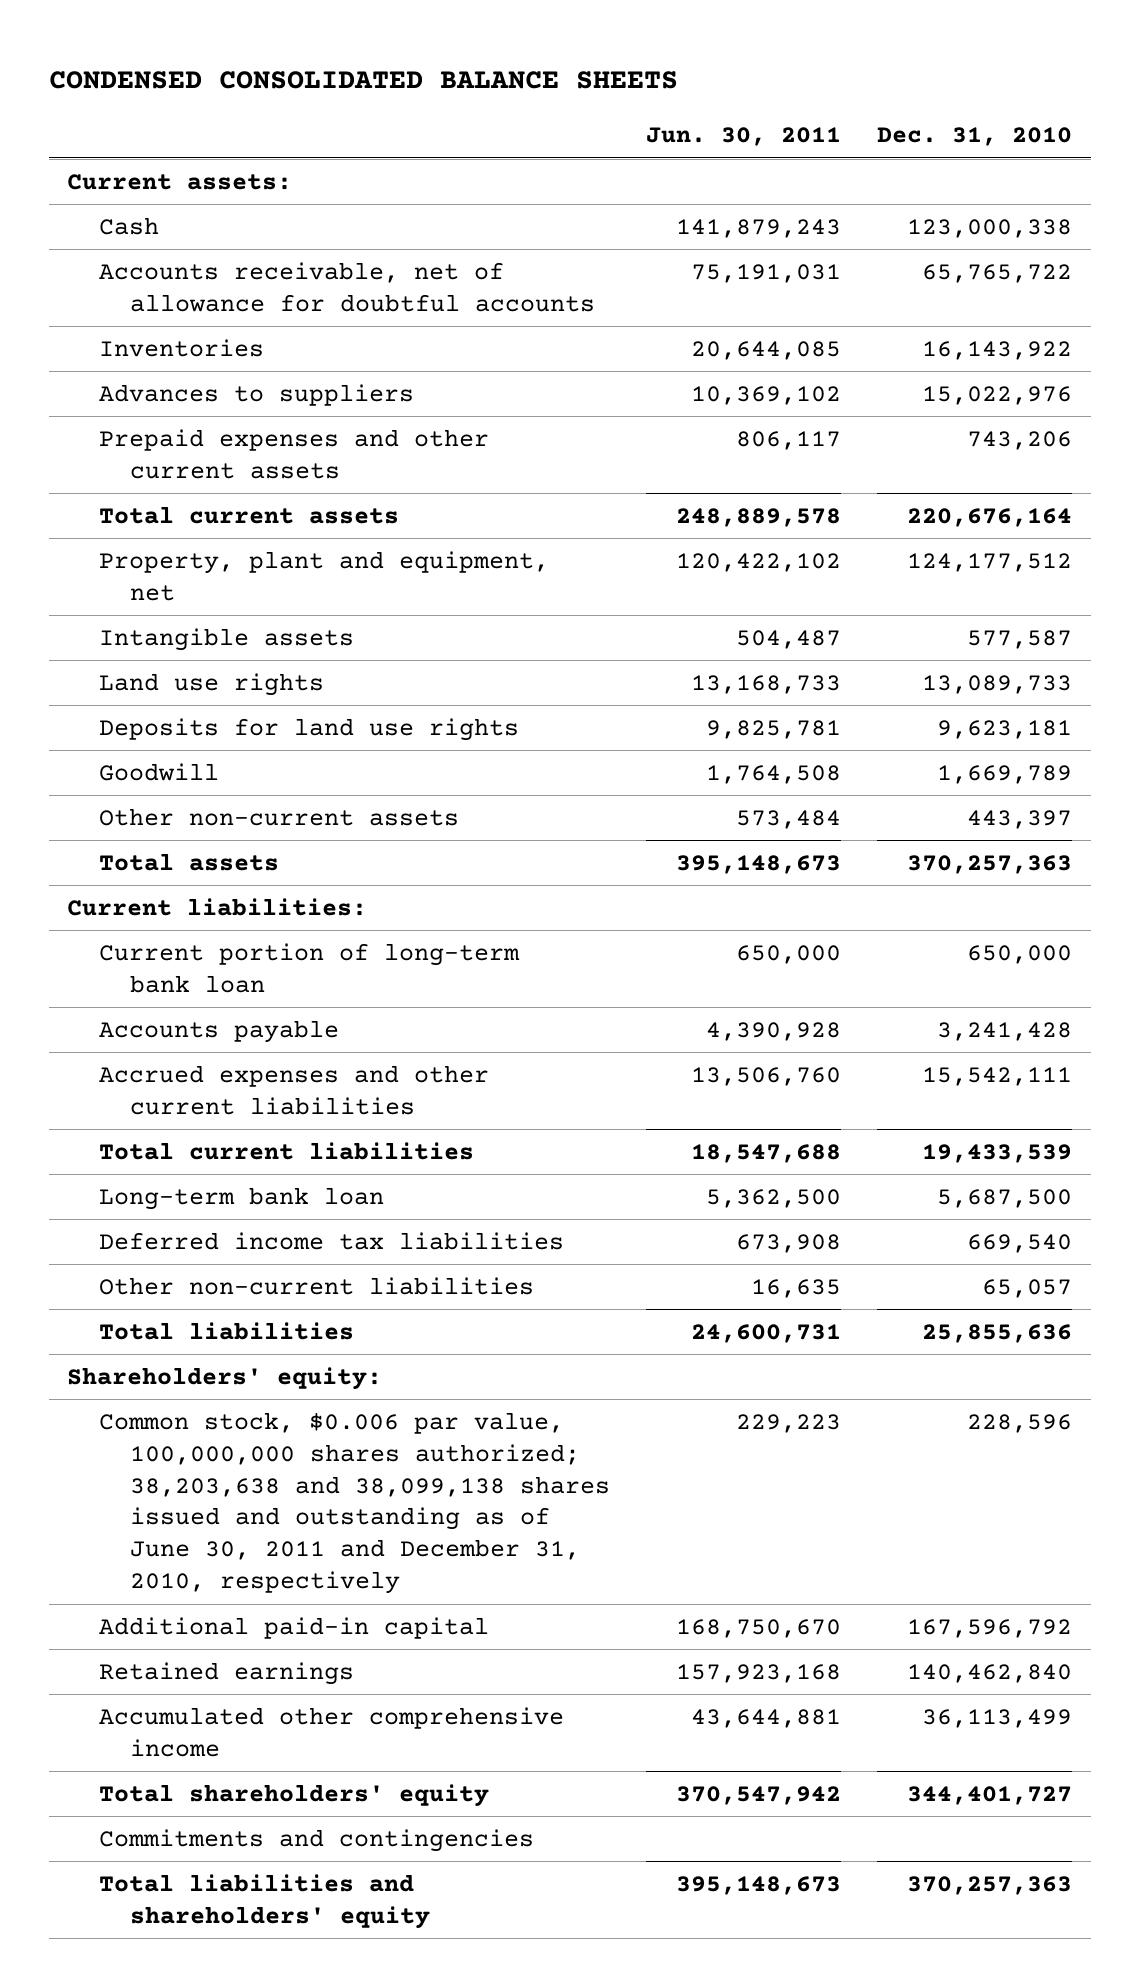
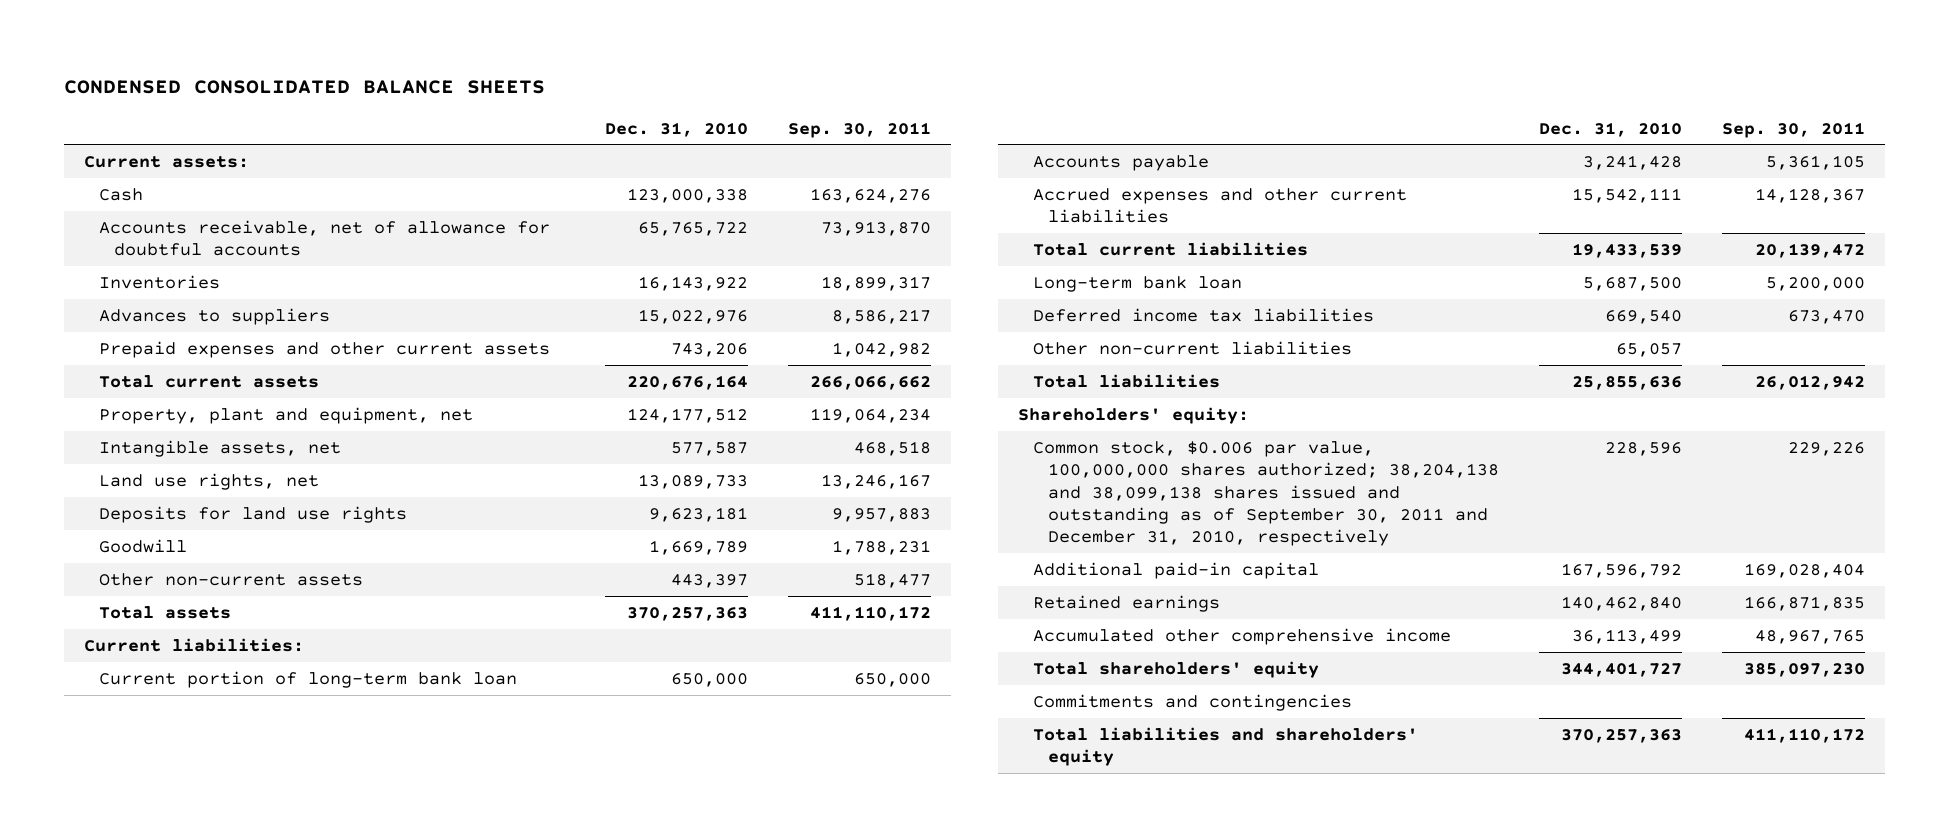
- | Jun. 30, 2011 | Dec. 31, 2010
+ | Dec. 31, 2010 | Sep. 30, 2011
- Intangible assets | 504,487 | 577,587
- Land use rights | 13,168,733 | 13,089,733
+ Intangible assets, net | 577,587 | 468,518
+ Land use rights, net | 13,089,733 | 13,246,167
- Common stock, $0.006 par value, 100,000,000 shares authorized; 38,203,638 and 38,099,138 shares issued and outstanding as of June 30, 2011 and December 31, 2010, respectively | 229,223 | 228,596
+ Common stock, $0.006 par value, 100,000,000 shares authorized; 38,204,138 and 38,099,138 shares issued and outstanding as of September 30, 2011 and December 31, 2010, respectively | 228,596 | 229,226

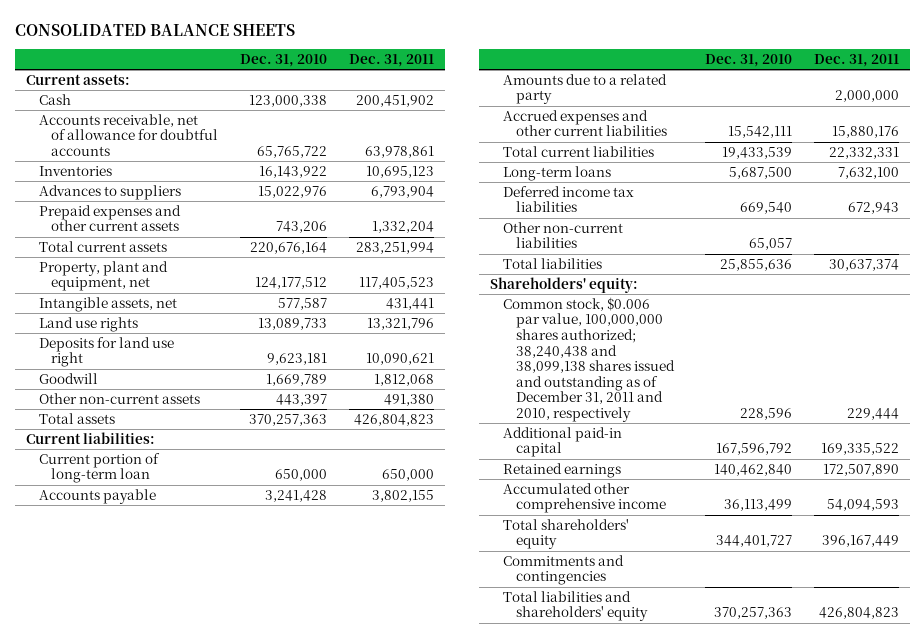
- CONDENSED CONSOLIDATED BALANCE SHEETS
+ CONSOLIDATED BALANCE SHEETS
- | Dec. 31, 2010 | Sep. 30, 2011
+ | Dec. 31, 2010 | Dec. 31, 2011
- Land use rights, net | 13,089,733 | 13,246,167
- Deposits for land use rights | 9,623,181 | 9,957,883
+ Land use rights | 13,089,733 | 13,321,796
+ Deposits for land use right | 9,623,181 | 10,090,621
- Current portion of long-term bank loan | 650,000 | 650,000
+ Current portion of long-term loan | 650,000 | 650,000
+ Amounts due to a related party | | 2,000,000
- Long-term bank loan | 5,687,500 | 5,200,000
+ Long-term loans | 5,687,500 | 7,632,100
- Common stock, $0.006 par value, 100,000,000 shares authorized; 38,204,138 and 38,099,138 shares issued and outstanding as of September 30, 2011 and December 31, 2010, respectively | 228,596 | 229,226
+ Common stock, $0.006 par value, 100,000,000 shares authorized; 38,240,438 and 38,099,138 shares issued and outstanding as of December 31, 2011 and 2010, respectively | 228,596 | 229,444

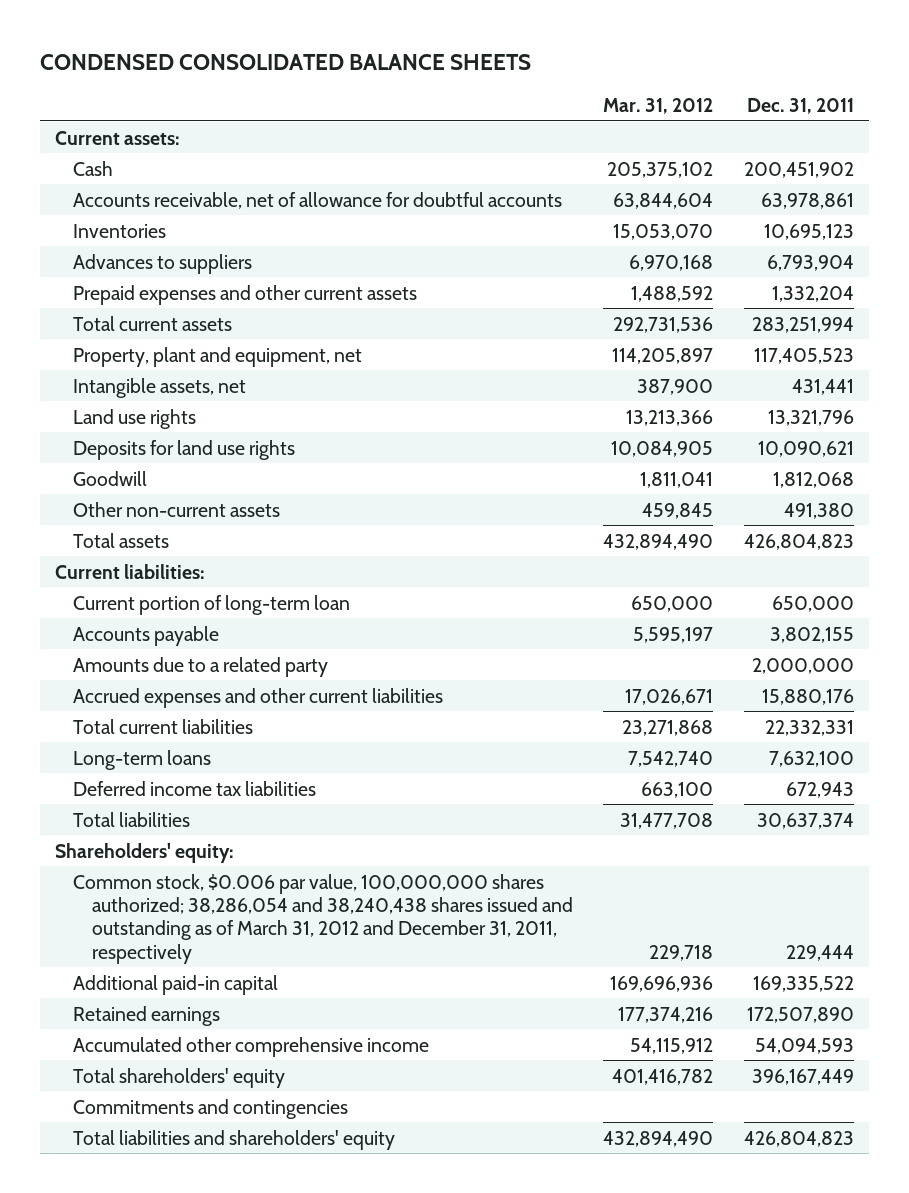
- CONSOLIDATED BALANCE SHEETS
+ CONDENSED CONSOLIDATED BALANCE SHEETS
- | Dec. 31, 2010 | Dec. 31, 2011
+ | Mar. 31, 2012 | Dec. 31, 2011
- Deposits for land use right | 9,623,181 | 10,090,621
+ Deposits for land use rights | 10,084,905 | 10,090,621
- Other non-current liabilities | 65,057 |
- Common stock, $0.006 par value, 100,000,000 shares authorized; 38,240,438 and 38,099,138 shares issued and outstanding as of December 31, 2011 and 2010, respectively | 228,596 | 229,444
+ Common stock, $0.006 par value, 100,000,000 shares authorized; 38,286,054 and 38,240,438 shares issued and outstanding as of March 31, 2012 and December 31, 2011, respectively | 229,718 | 229,444

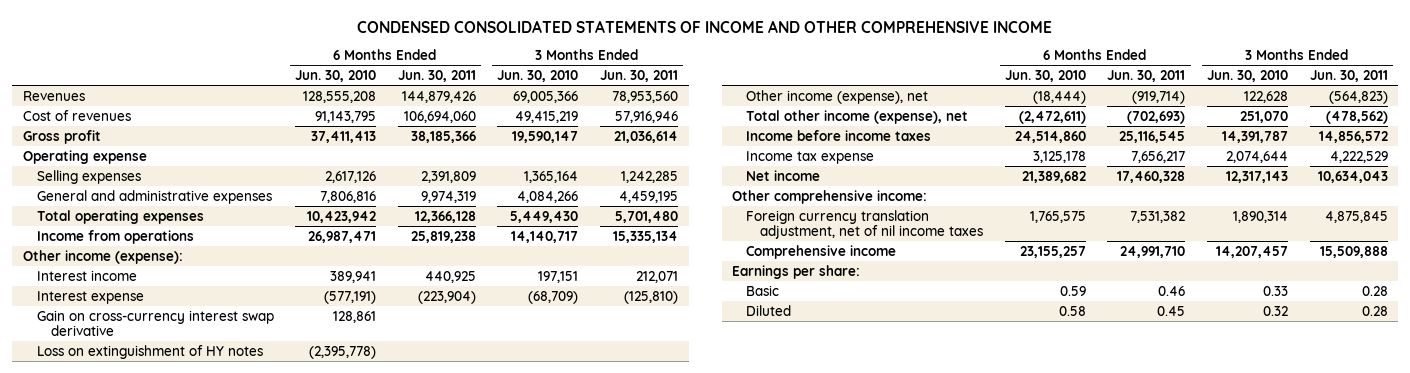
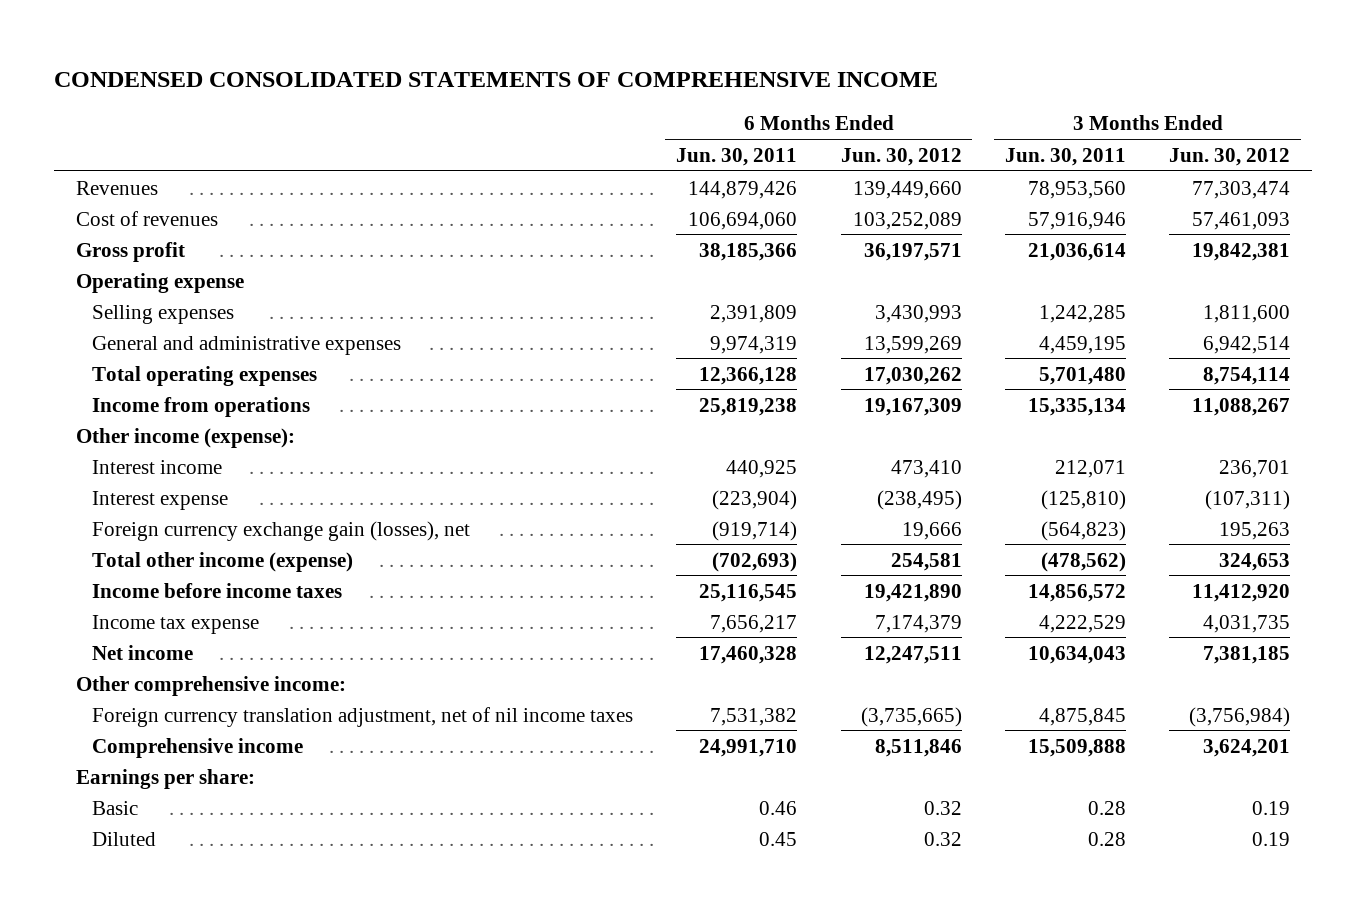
- CONDENSED CONSOLIDATED STATEMENTS OF INCOME AND OTHER COMPREHENSIVE INCOME
+ CONDENSED CONSOLIDATED STATEMENTS OF COMPREHENSIVE INCOME
- | 6 Months Ended Jun. 30, 2010 | 6 Months Ended Jun. 30, 2011 | 3 Months Ended Jun. 30, 2010 | 3 Months Ended Jun. 30, 2011
+ | 6 Months Ended Jun. 30, 2011 | 6 Months Ended Jun. 30, 2012 | 3 Months Ended Jun. 30, 2011 | 3 Months Ended Jun. 30, 2012
- Gain on cross-currency interest swap derivative | 128,861 | | |
- Loss on extinguishment of HY notes | (2,395,778) | | |
- Other income (expense), net | (18,444) | (919,714) | 122,628 | (564,823)
- Total other income (expense), net | (2,472,611) | (702,693) | 251,070 | (478,562)
+ Foreign currency exchange gain (losses), net | (919,714) | 19,666 | (564,823) | 195,263
+ Total other income (expense) | (702,693) | 254,581 | (478,562) | 324,653

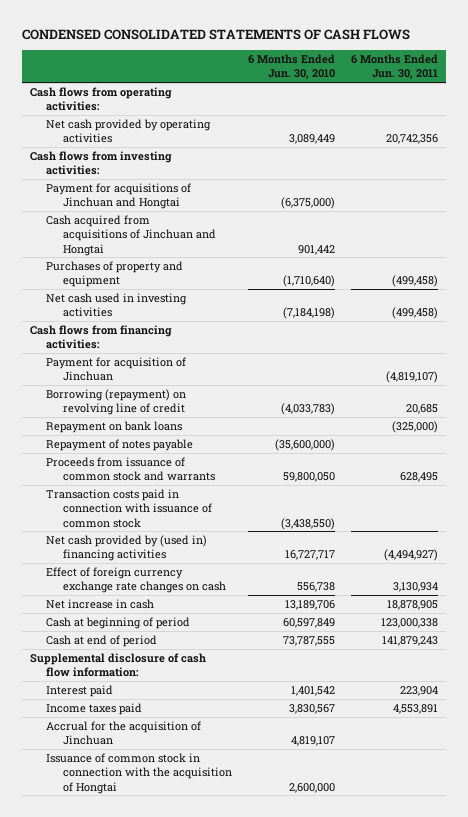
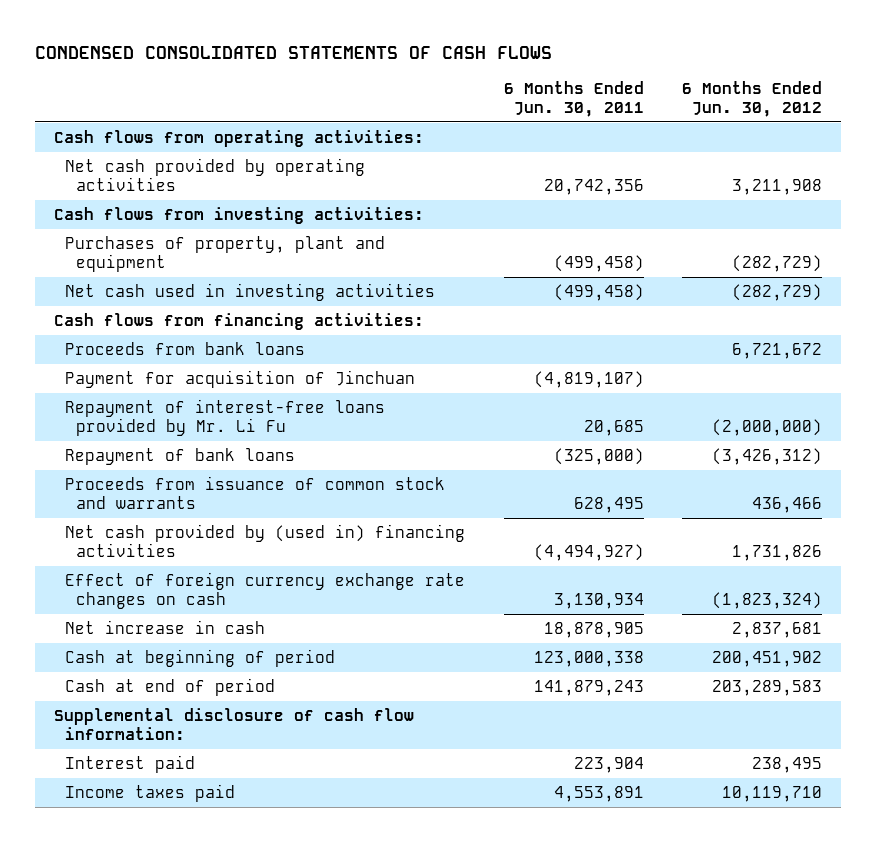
- | 6 Months Ended Jun. 30, 2010 | 6 Months Ended Jun. 30, 2011
+ | 6 Months Ended Jun. 30, 2011 | 6 Months Ended Jun. 30, 2012
- Payment for acquisitions of Jinchuan and Hongtai | (6,375,000) |
- Cash acquired from acquisitions of Jinchuan and Hongtai | 901,442 |
- Purchases of property and equipment | (1,710,640) | (499,458)
+ Purchases of property, plant and equipment | (499,458) | (282,729)
+ Proceeds from bank loans | | 6,721,672
- Borrowing (repayment) on revolving line of credit | (4,033,783) | 20,685
- Repayment on bank loans | | (325,000)
- Repayment of notes payable | (35,600,000) |
+ Repayment of interest-free loans provided by Mr. Li Fu | 20,685 | (2,000,000)
+ Repayment of bank loans | (325,000) | (3,426,312)
- Transaction costs paid in connection with issuance of common stock | (3,438,550) |
- Accrual for the acquisition of Jinchuan | 4,819,107 |
- Issuance of common stock in connection with the acquisition of Hongtai | 2,600,000 |

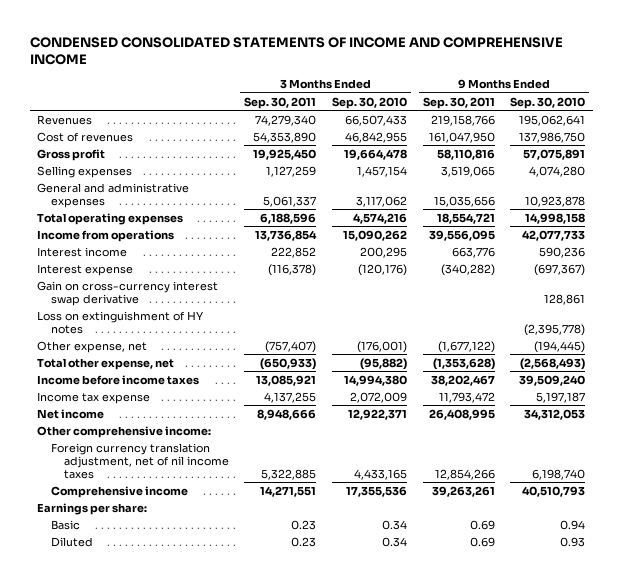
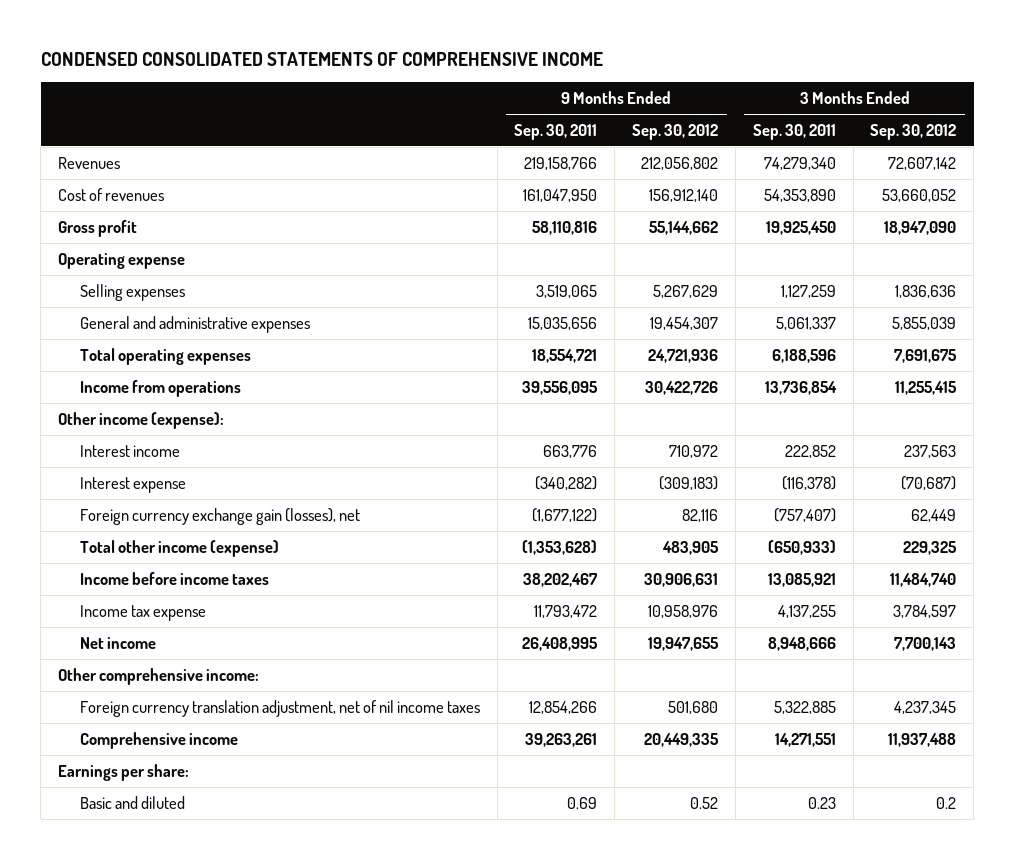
- CONDENSED CONSOLIDATED STATEMENTS OF INCOME AND COMPREHENSIVE INCOME
+ CONDENSED CONSOLIDATED STATEMENTS OF COMPREHENSIVE INCOME
- | 3 Months Ended Sep. 30, 2011 | 3 Months Ended Sep. 30, 2010 | 9 Months Ended Sep. 30, 2011 | 9 Months Ended Sep. 30, 2010
+ | 9 Months Ended Sep. 30, 2011 | 9 Months Ended Sep. 30, 2012 | 3 Months Ended Sep. 30, 2011 | 3 Months Ended Sep. 30, 2012
+ Operating expense
+ Other income (expense):
- Gain on cross-currency interest swap derivative | | | | 128,861
- Loss on extinguishment of HY notes | | | | (2,395,778)
- Other expense, net | (757,407) | (176,001) | (1,677,122) | (194,445)
- Total other expense, net | (650,933) | (95,882) | (1,353,628) | (2,568,493)
+ Foreign currency exchange gain (losses), net | (1,677,122) | 82,116 | (757,407) | 62,449
+ Total other income (expense) | (1,353,628) | 483,905 | (650,933) | 229,325
- Basic | 0.23 | 0.34 | 0.69 | 0.94
- Diluted | 0.23 | 0.34 | 0.69 | 0.93
+ Basic and diluted | 0.69 | 0.52 | 0.23 | 0.2

